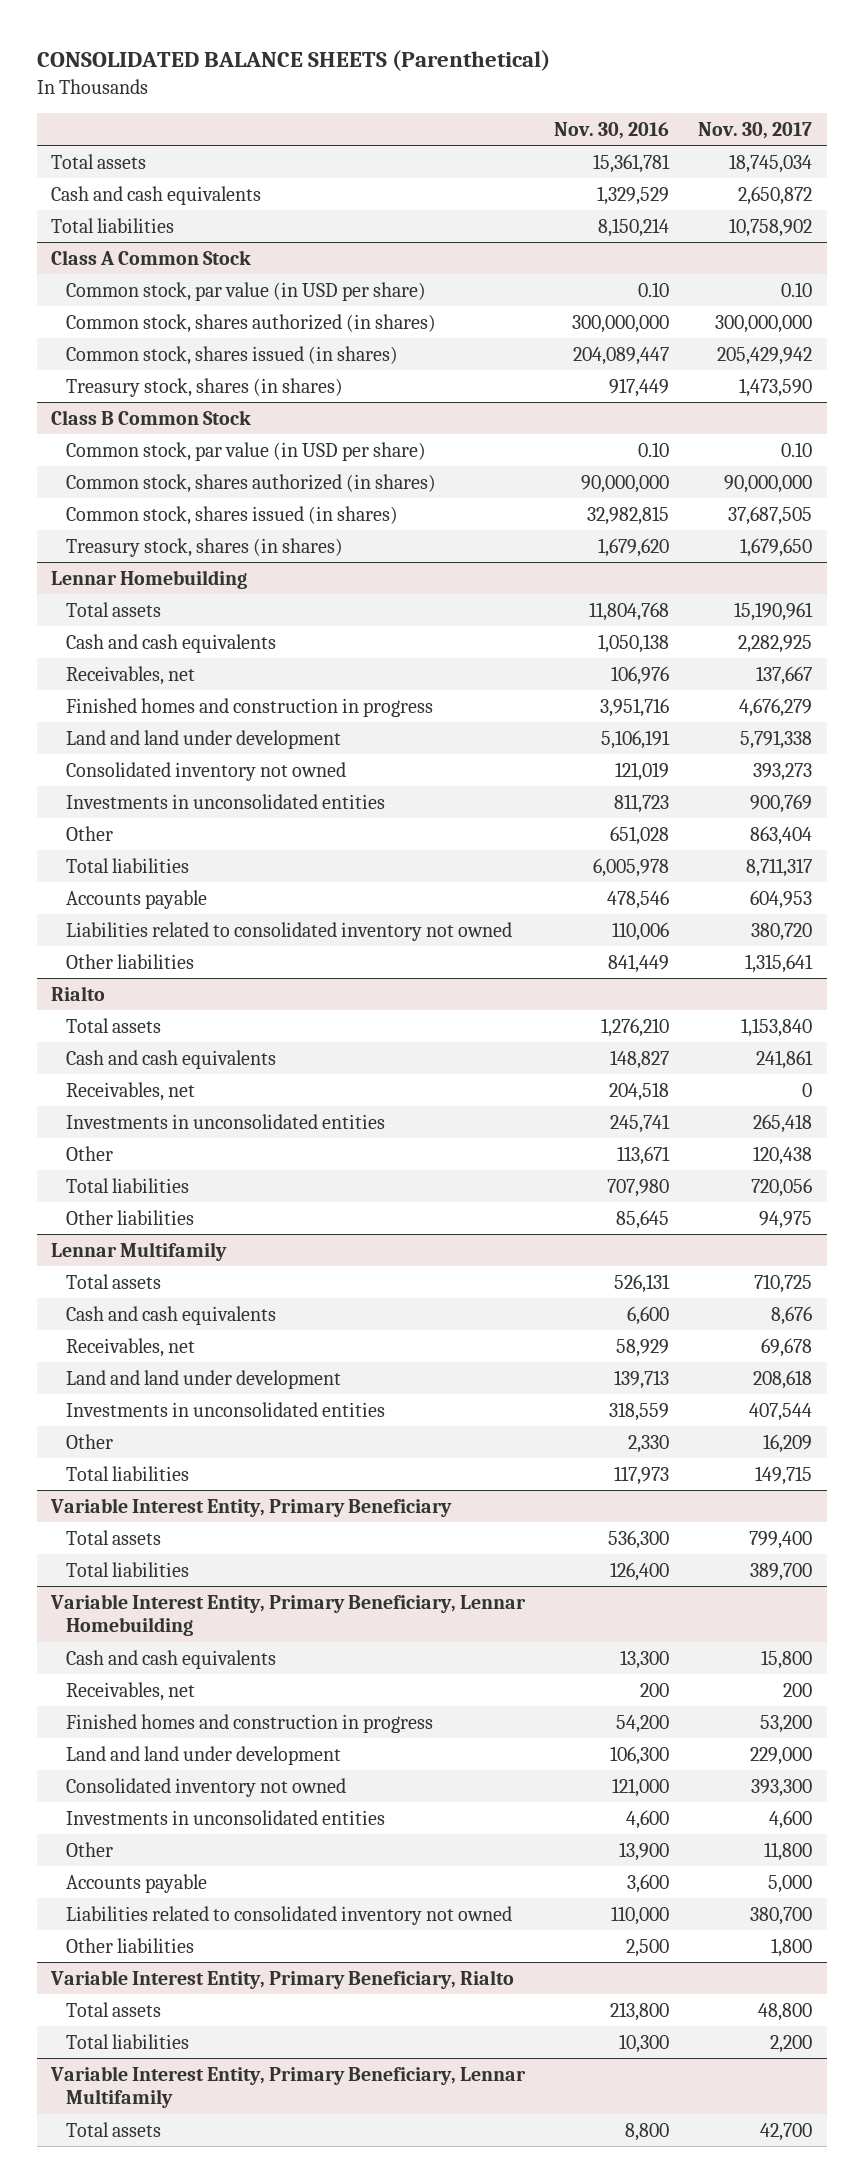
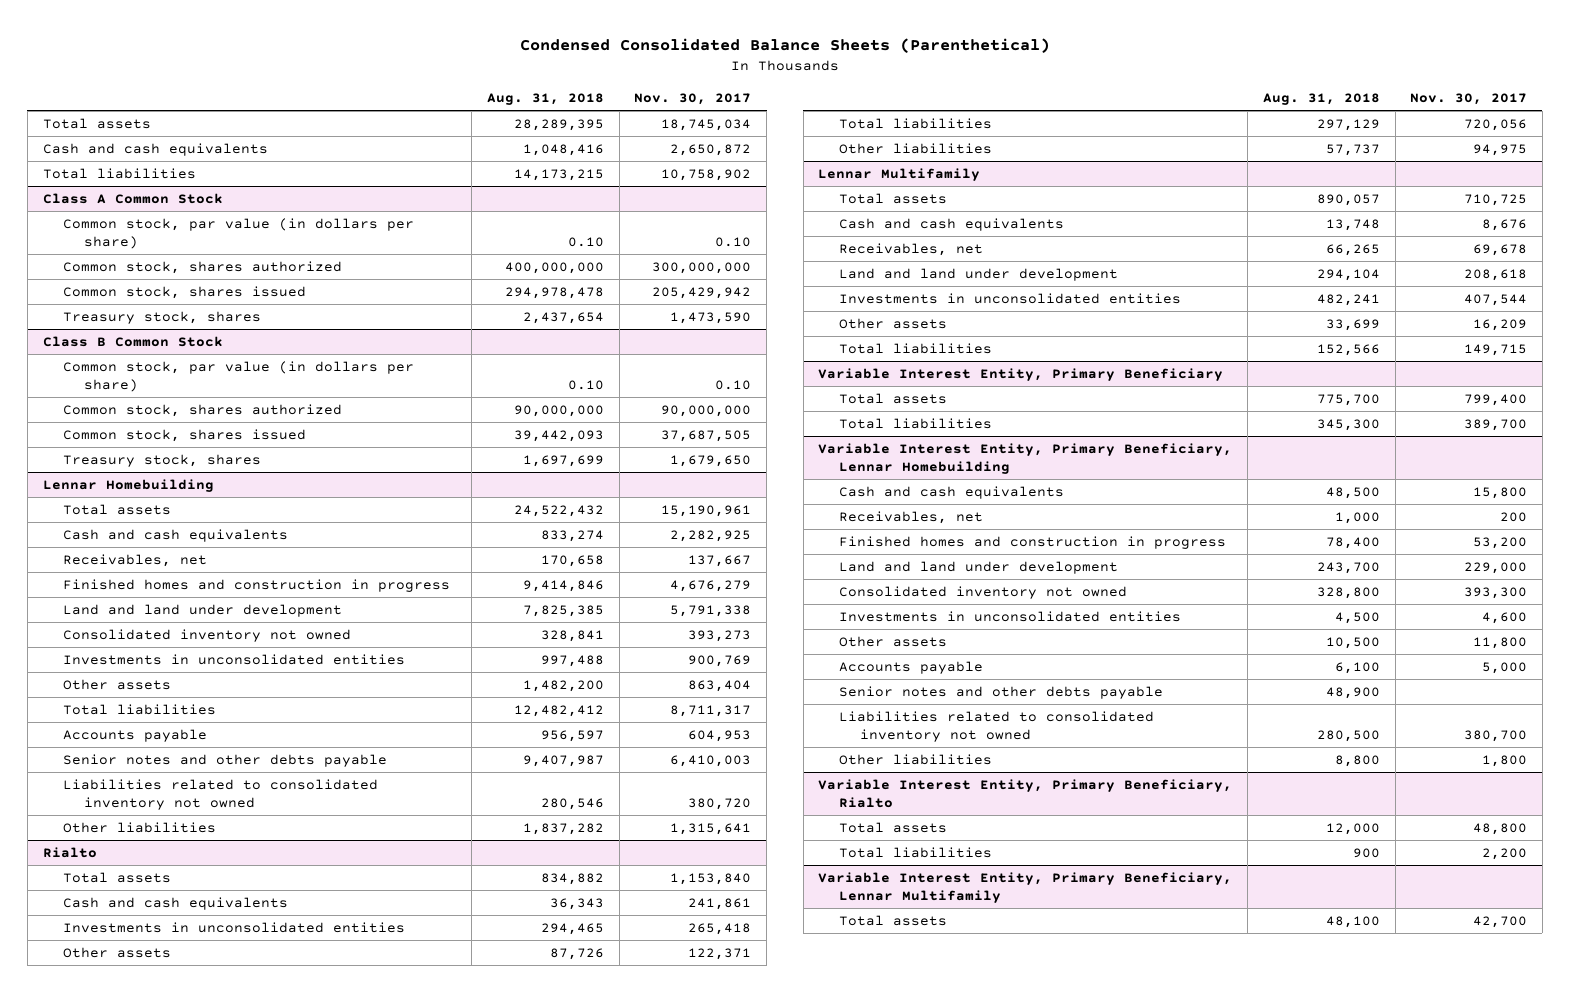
- CONSOLIDATED BALANCE SHEETS (Parenthetical)
+ Condensed Consolidated Balance Sheets (Parenthetical)
- | Nov. 30, 2016 | Nov. 30, 2017
+ | Aug. 31, 2018 | Nov. 30, 2017
@ Class A Common Stock
- Common stock, par value (in USD per share) | 0.10 | 0.10
- Common stock, shares authorized (in shares) | 300,000,000 | 300,000,000
- Common stock, shares issued (in shares) | 204,089,447 | 205,429,942
- Treasury stock, shares (in shares) | 917,449 | 1,473,590
+ Common stock, par value (in dollars per share) | 0.10 | 0.10
+ Common stock, shares authorized | 400,000,000 | 300,000,000
+ Common stock, shares issued | 294,978,478 | 205,429,942
+ Treasury stock, shares | 2,437,654 | 1,473,590
@ Class B Common Stock
- Common stock, par value (in USD per share) | 0.10 | 0.10
- Common stock, shares authorized (in shares) | 90,000,000 | 90,000,000
- Common stock, shares issued (in shares) | 32,982,815 | 37,687,505
- Treasury stock, shares (in shares) | 1,679,620 | 1,679,650
+ Common stock, par value (in dollars per share) | 0.10 | 0.10
+ Common stock, shares authorized | 90,000,000 | 90,000,000
+ Common stock, shares issued | 39,442,093 | 37,687,505
+ Treasury stock, shares | 1,697,699 | 1,679,650
@ Lennar Homebuilding
- Other | 651,028 | 863,404
+ Other assets | 1,482,200 | 863,404
+ Senior notes and other debts payable | 9,407,987 | 6,410,003
@ Rialto
- Receivables, net | 204,518 | 0
- Other | 113,671 | 120,438
+ Other assets | 87,726 | 122,371
@ Lennar Multifamily
- Other | 2,330 | 16,209
+ Other assets | 33,699 | 16,209
@ Variable Interest Entity, Primary Beneficiary, Lennar Homebuilding
- Other | 13,900 | 11,800
+ Other assets | 10,500 | 11,800
+ Senior notes and other debts payable | 48,900 |

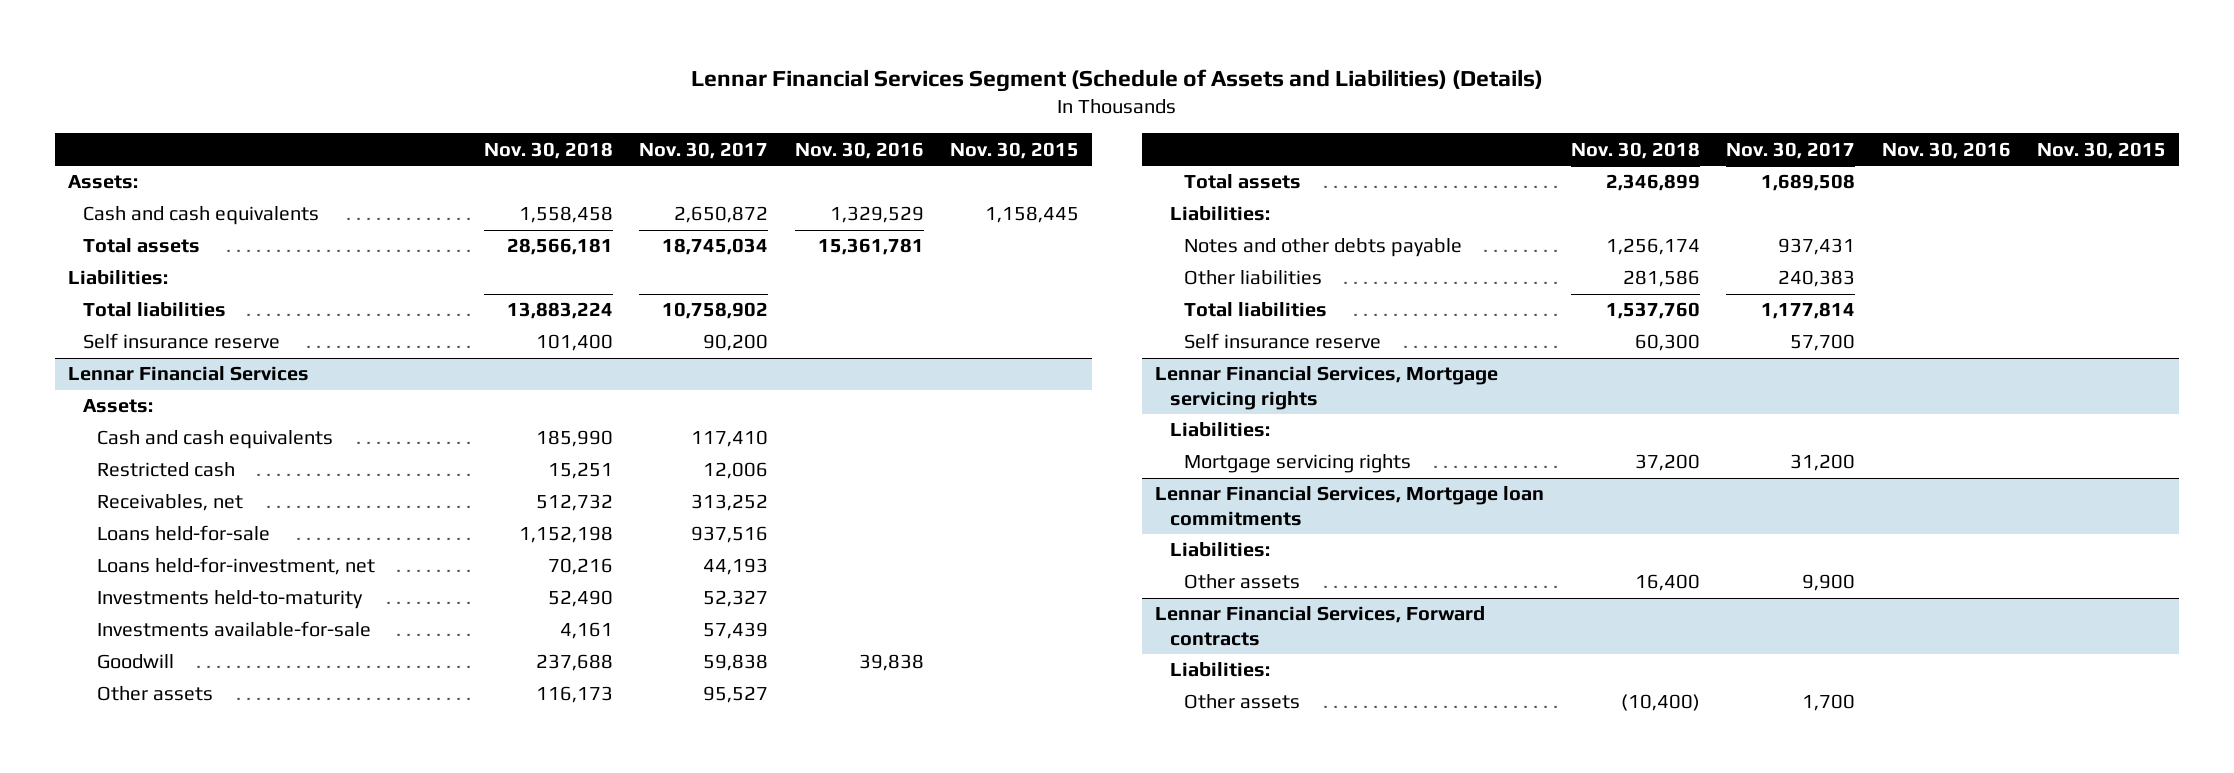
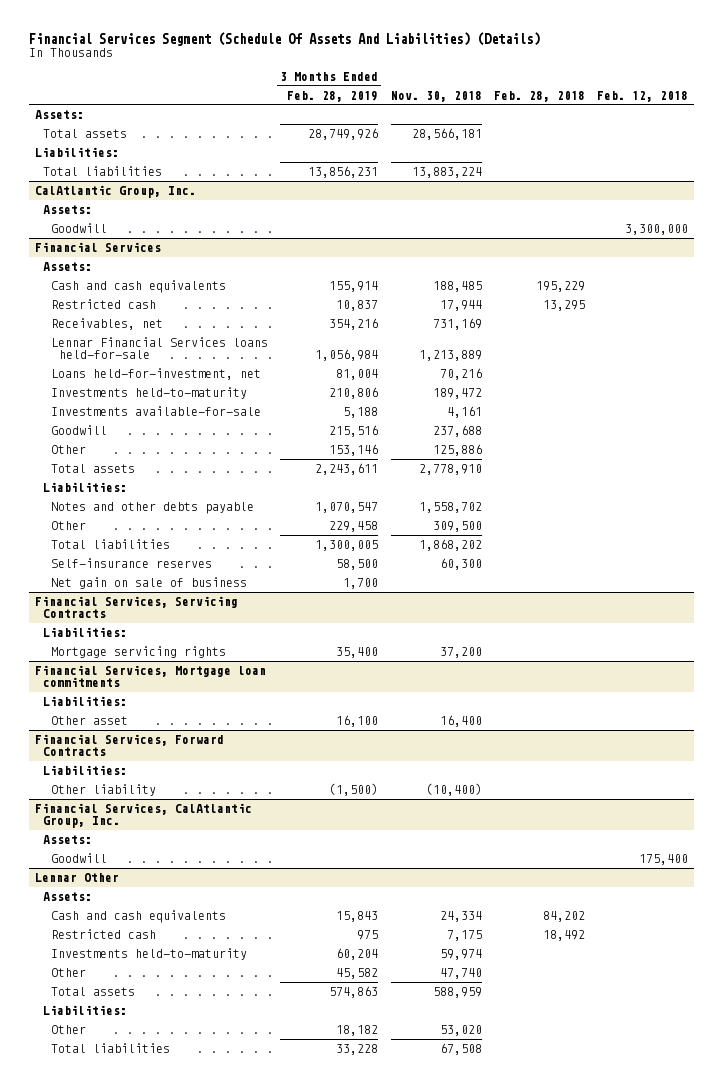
- Lennar Financial Services Segment (Schedule of Assets and Liabilities) (Details)
+ Financial Services Segment (Schedule Of Assets And Liabilities) (Details)
- | Nov. 30, 2018 | Nov. 30, 2017 | Nov. 30, 2016 | Nov. 30, 2015
+ | 3 Months Ended Feb. 28, 2019 | Nov. 30, 2018 | Feb. 28, 2018 | Feb. 12, 2018
- Cash and cash equivalents | 1,558,458 | 2,650,872 | 1,329,529 | 1,158,445
- Self insurance reserve | 101,400 | 90,200 | |
- Lennar Financial Services
+ CalAtlantic Group, Inc.
- Cash and cash equivalents | 185,990 | 117,410 | |
- Restricted cash | 15,251 | 12,006 | |
- Receivables, net | 512,732 | 313,252 | |
- Loans held-for-sale | 1,152,198 | 937,516 | |
+ Goodwill | | | | 3,300,000
+ Financial Services
+ Assets:
+ Cash and cash equivalents | 155,914 | 188,485 | 195,229 |
+ Restricted cash | 10,837 | 17,944 | 13,295 |
+ Receivables, net | 354,216 | 731,169 | |
+ Lennar Financial Services loans held-for-sale | 1,056,984 | 1,213,889 | |
- Investments held-to-maturity | 52,490 | 52,327 | |
+ Investments held-to-maturity | 210,806 | 189,472 | |
- Other assets | 116,173 | 95,527 | |
- Total assets | 2,346,899 | 1,689,508 | |
+ Other | 153,146 | 125,886 | |
+ Total assets | 2,243,611 | 2,778,910 | |
- Notes and other debts payable | 1,256,174 | 937,431 | |
- Other liabilities | 281,586 | 240,383 | |
- Total liabilities | 1,537,760 | 1,177,814 | |
- Self insurance reserve | 60,300 | 57,700 | |
- Lennar Financial Services, Mortgage servicing rights
+ Notes and other debts payable | 1,070,547 | 1,558,702 | |
+ Other | 229,458 | 309,500 | |
+ Total liabilities | 1,300,005 | 1,868,202 | |
+ Self-insurance reserves | 58,500 | 60,300 | |
+ Net gain on sale of business | 1,700 | | |
+ Financial Services, Servicing Contracts
- Lennar Financial Services, Mortgage loan commitments
+ Financial Services, Mortgage loan commitments
- Other assets | 16,400 | 9,900 | |
- Lennar Financial Services, Forward contracts
+ Other asset | 16,100 | 16,400 | |
+ Financial Services, Forward Contracts
- Other assets | (10,400) | 1,700 | |
+ Other liability | (1,500) | (10,400) | |
+ Financial Services, CalAtlantic Group, Inc.
+ Assets:
+ Goodwill | | | | 175,400
+ Lennar Other
+ Assets:
+ Cash and cash equivalents | 15,843 | 24,334 | 84,202 |
+ Restricted cash | 975 | 7,175 | 18,492 |
+ Investments held-to-maturity | 60,204 | 59,974 | |
+ Other | 45,582 | 47,740 | |
+ Total assets | 574,863 | 588,959 | |
+ Liabilities:
+ Other | 18,182 | 53,020 | |
+ Total liabilities | 33,228 | 67,508 | |

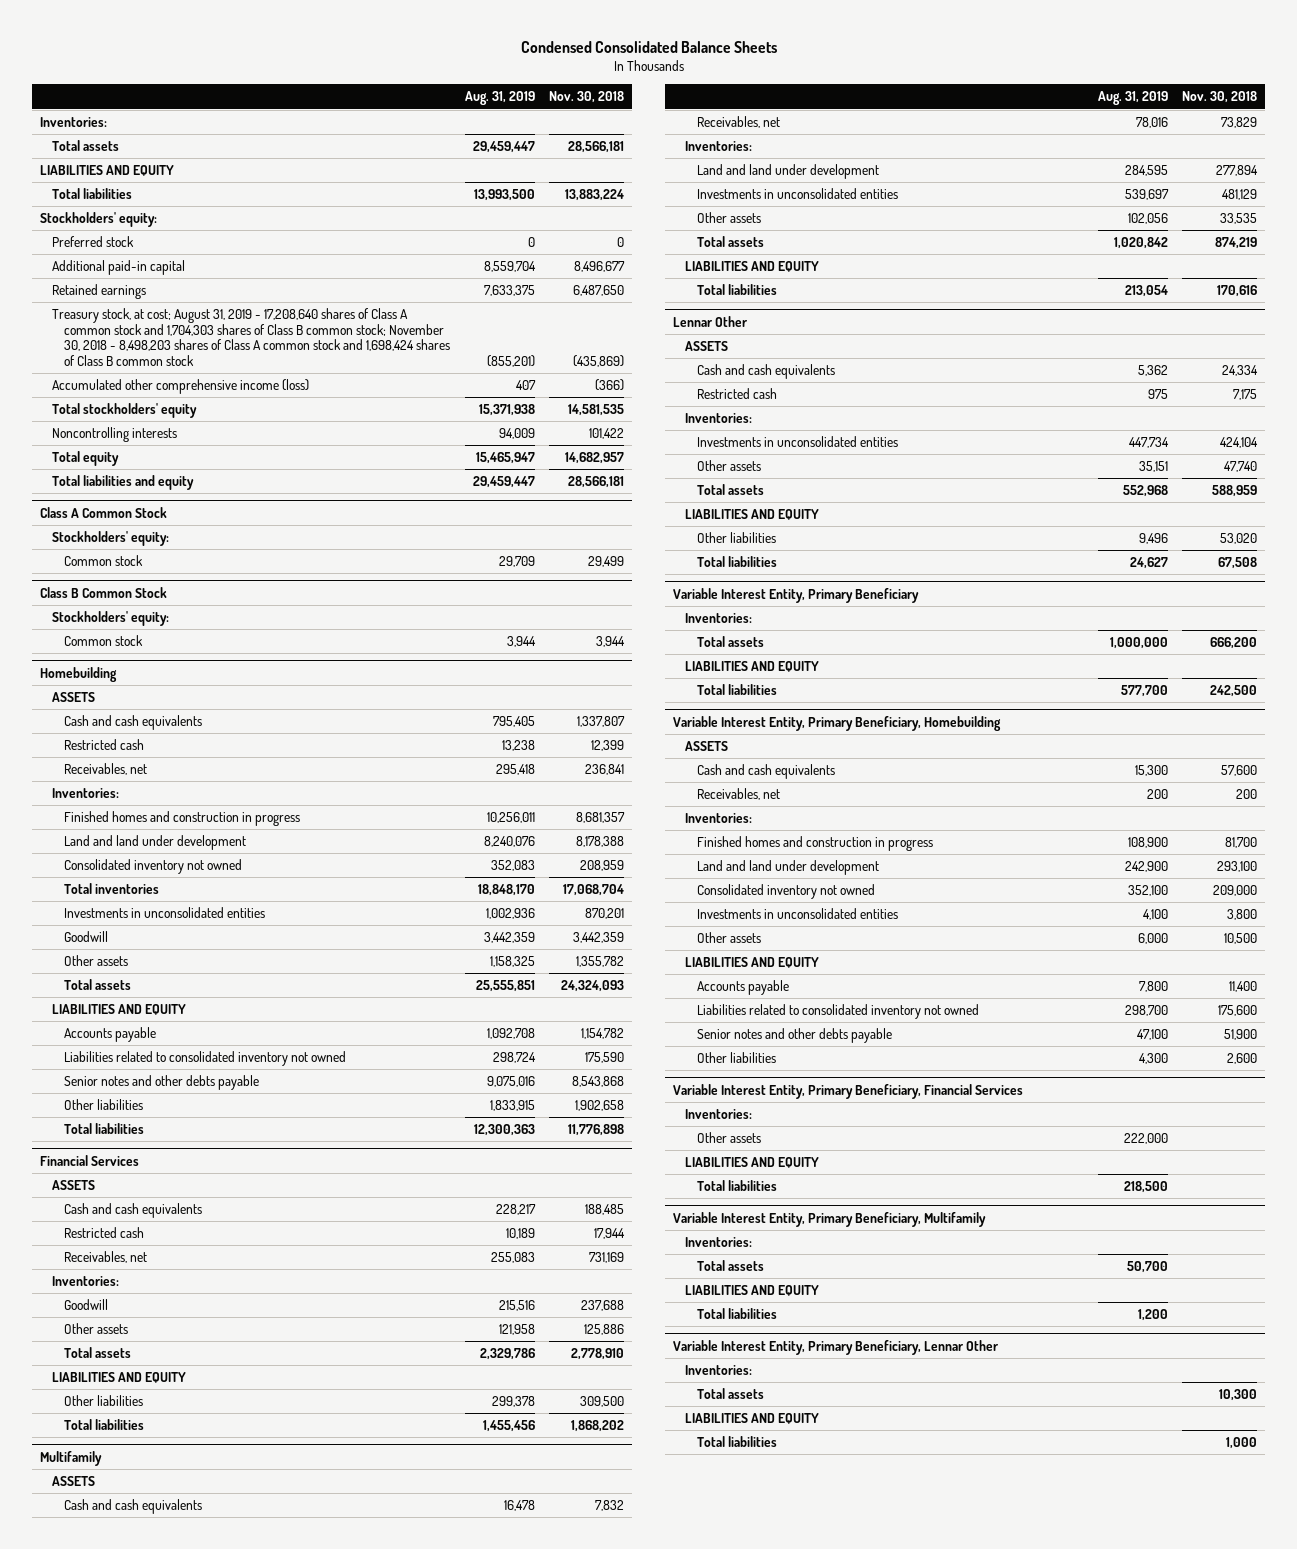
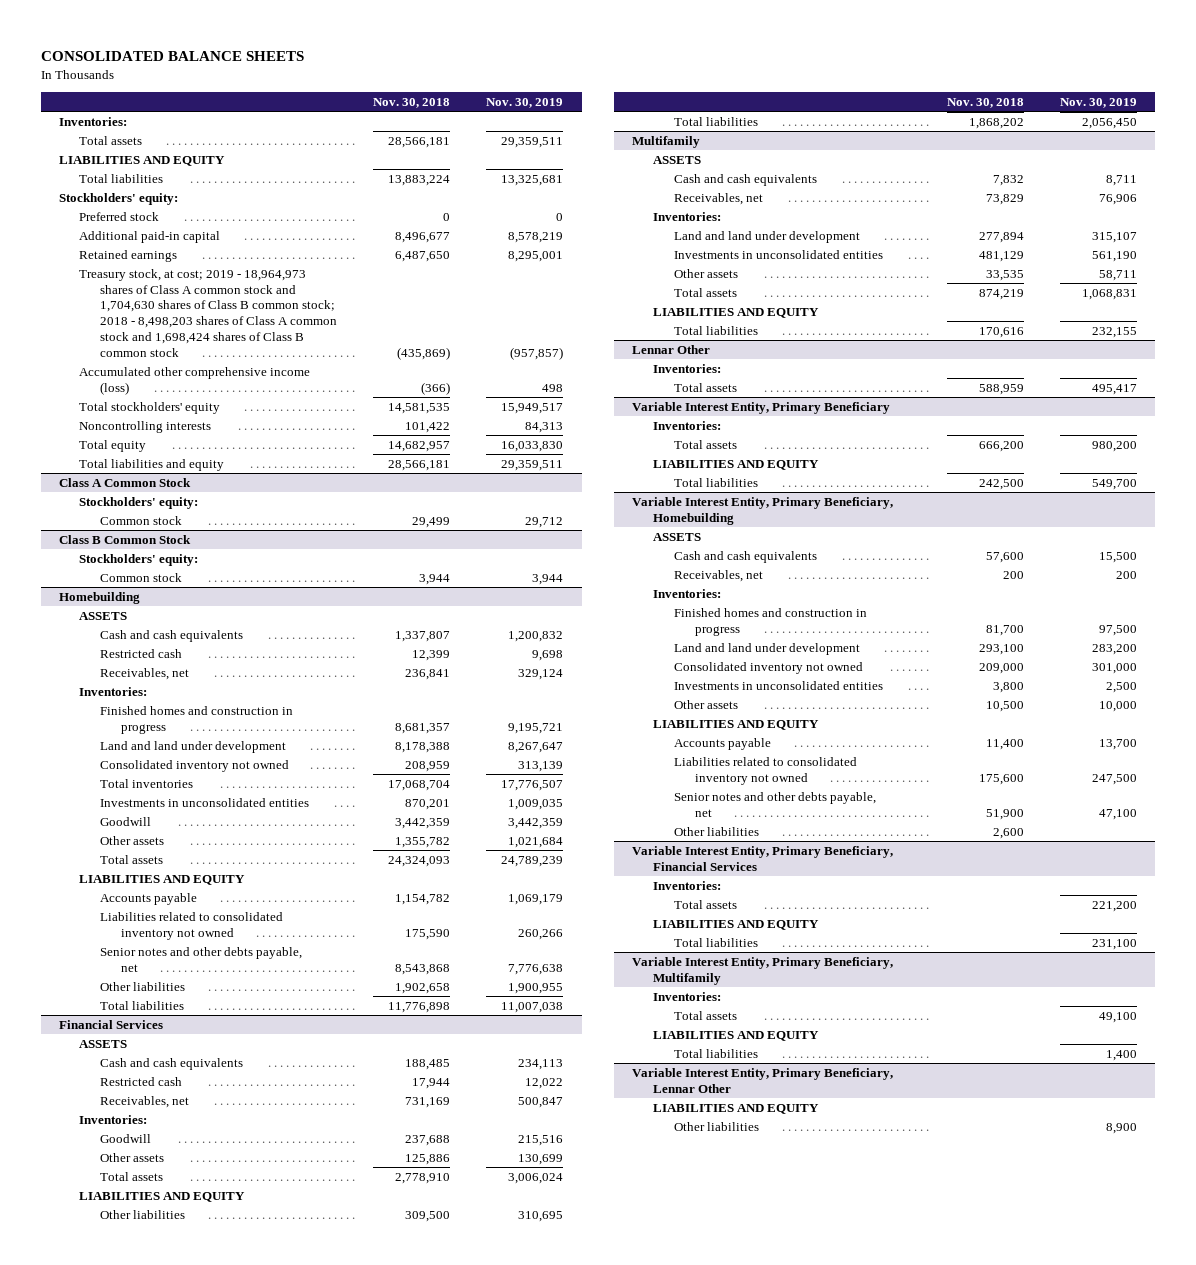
- Condensed Consolidated Balance Sheets
+ CONSOLIDATED BALANCE SHEETS
- | Aug. 31, 2019 | Nov. 30, 2018
+ | Nov. 30, 2018 | Nov. 30, 2019
- Treasury stock, at cost; August 31, 2019 - 17,208,640 shares of Class A common stock and 1,704,303 shares of Class B common stock; November 30, 2018 - 8,498,203 shares of Class A common stock and 1,698,424 shares of Class B common stock | (855,201) | (435,869)
+ Treasury stock, at cost; 2019 - 18,964,973 shares of Class A common stock and 1,704,630 shares of Class B common stock; 2018 - 8,498,203 shares of Class A common stock and 1,698,424 shares of Class B common stock | (435,869) | (957,857)
@ Homebuilding
- Senior notes and other debts payable | 9,075,016 | 8,543,868
+ Senior notes and other debts payable, net | 8,543,868 | 7,776,638
@ Lennar Other
- ASSETS
- Cash and cash equivalents | 5,362 | 24,334
- Restricted cash | 975 | 7,175
- Investments in unconsolidated entities | 447,734 | 424,104
- Other assets | 35,151 | 47,740
- LIABILITIES AND EQUITY
- Other liabilities | 9,496 | 53,020
- Total liabilities | 24,627 | 67,508
@ Variable Interest Entity, Primary Beneficiary, Homebuilding
- Senior notes and other debts payable | 47,100 | 51,900
+ Senior notes and other debts payable, net | 51,900 | 47,100
@ Variable Interest Entity, Primary Beneficiary, Financial Services
- Other assets | 222,000 |
+ Total assets | | 221,200
@ Variable Interest Entity, Primary Beneficiary, Lennar Other
- Inventories:
- Total assets | | 10,300
- Total liabilities | | 1,000
+ Other liabilities | | 8,900

